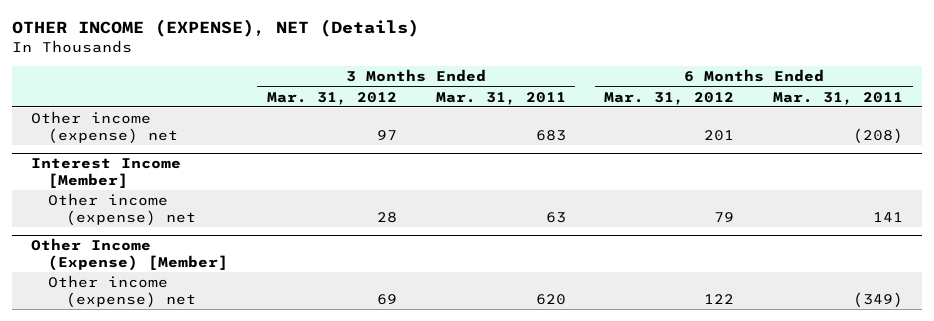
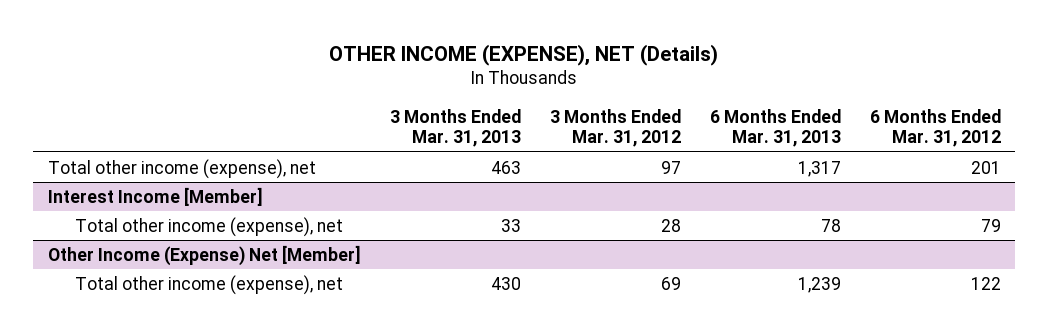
- | 3 Months Ended Mar. 31, 2012 | 3 Months Ended Mar. 31, 2011 | 6 Months Ended Mar. 31, 2012 | 6 Months Ended Mar. 31, 2011
+ | 3 Months Ended Mar. 31, 2013 | 3 Months Ended Mar. 31, 2012 | 6 Months Ended Mar. 31, 2013 | 6 Months Ended Mar. 31, 2012
- Other income (expense) net | 97 | 683 | 201 | (208)
+ Total other income (expense), net | 463 | 97 | 1,317 | 201
@ Interest Income [Member]
- Other income (expense) net | 28 | 63 | 79 | 141
- Other Income (Expense) [Member]
- Other income (expense) net | 69 | 620 | 122 | (349)
@ Interest Income [Member]
+ Total other income (expense), net | 33 | 28 | 78 | 79
+ Other Income (Expense) Net [Member]
+ Total other income (expense), net | 430 | 69 | 1,239 | 122

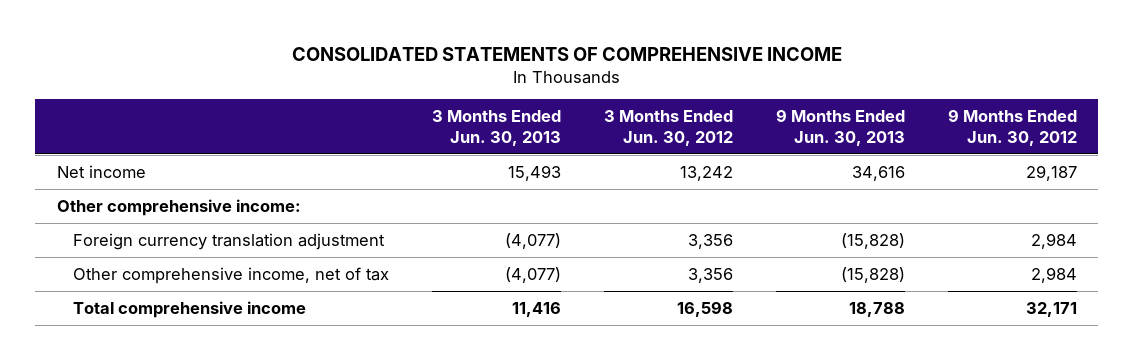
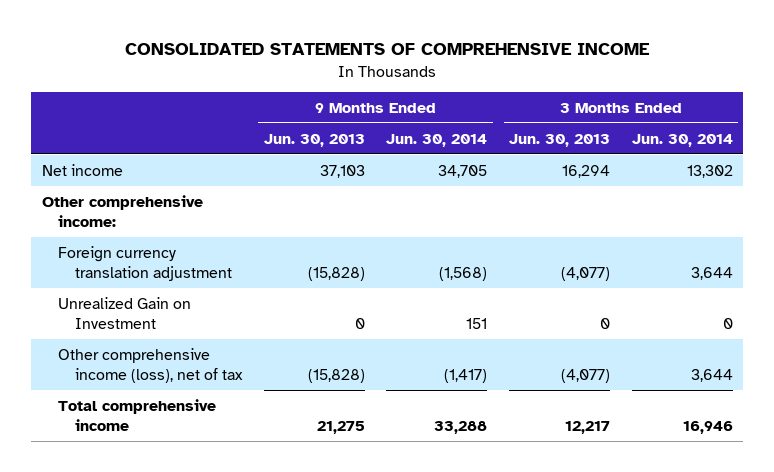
- | 3 Months Ended Jun. 30, 2013 | 3 Months Ended Jun. 30, 2012 | 9 Months Ended Jun. 30, 2013 | 9 Months Ended Jun. 30, 2012
+ | 9 Months Ended Jun. 30, 2013 | 9 Months Ended Jun. 30, 2014 | 3 Months Ended Jun. 30, 2013 | 3 Months Ended Jun. 30, 2014
- Net income | 15,493 | 13,242 | 34,616 | 29,187
+ Net income | 37,103 | 34,705 | 16,294 | 13,302
- Other comprehensive income, net of tax | (4,077) | 3,356 | (15,828) | 2,984
- Total comprehensive income | 11,416 | 16,598 | 18,788 | 32,171
+ Unrealized Gain on Investment | 0 | 151 | 0 | 0
+ Other comprehensive income (loss), net of tax | (15,828) | (1,417) | (4,077) | 3,644
+ Total comprehensive income | 21,275 | 33,288 | 12,217 | 16,946

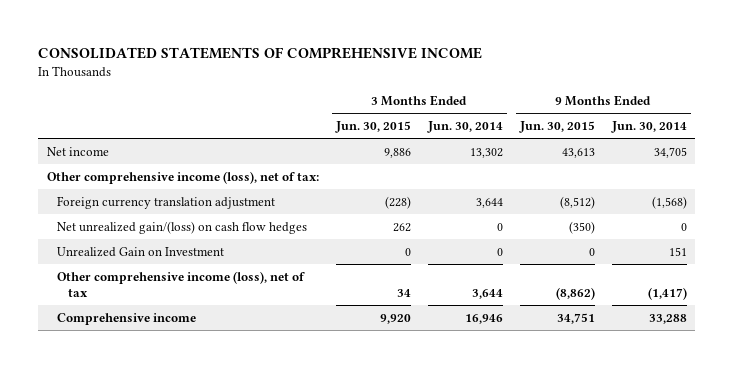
- | 9 Months Ended Jun. 30, 2013 | 9 Months Ended Jun. 30, 2014 | 3 Months Ended Jun. 30, 2013 | 3 Months Ended Jun. 30, 2014
+ | 3 Months Ended Jun. 30, 2015 | 3 Months Ended Jun. 30, 2014 | 9 Months Ended Jun. 30, 2015 | 9 Months Ended Jun. 30, 2014
- Other comprehensive income:
+ Other comprehensive income (loss), net of tax:
+ Net unrealized gain/(loss) on cash flow hedges | 262 | 0 | (350) | 0
- Total comprehensive income | 21,275 | 33,288 | 12,217 | 16,946
+ Comprehensive income | 9,920 | 16,946 | 34,751 | 33,288

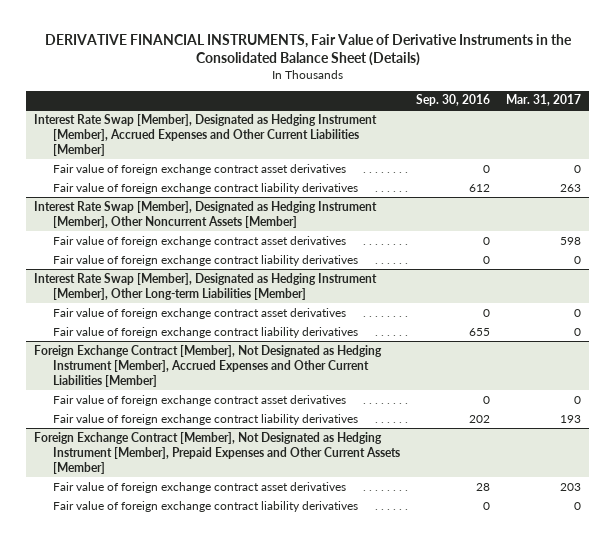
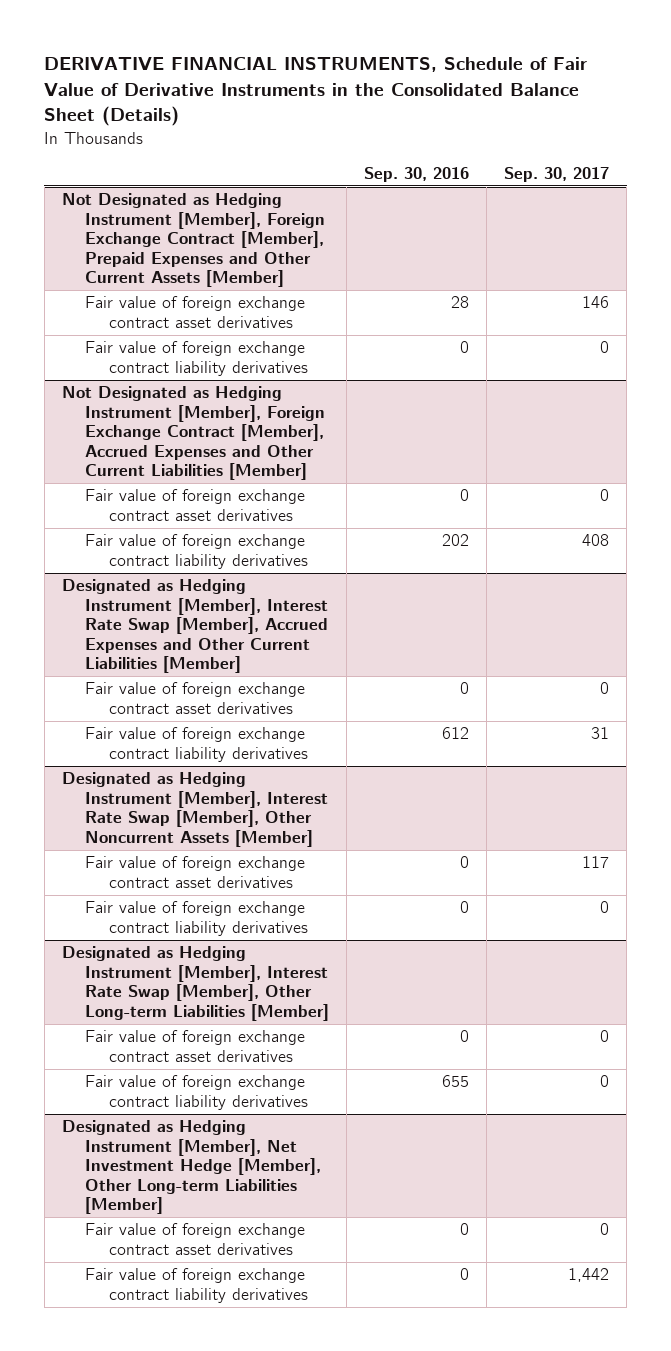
- DERIVATIVE FINANCIAL INSTRUMENTS, Fair Value of Derivative Instruments in the Consolidated Balance Sheet (Details)
+ DERIVATIVE FINANCIAL INSTRUMENTS, Schedule of Fair Value of Derivative Instruments in the Consolidated Balance Sheet (Details)
- | Sep. 30, 2016 | Mar. 31, 2017
+ | Sep. 30, 2016 | Sep. 30, 2017
- Interest Rate Swap [Member], Designated as Hedging Instrument [Member], Accrued Expenses and Other Current Liabilities [Member]
+ Not Designated as Hedging Instrument [Member], Foreign Exchange Contract [Member], Prepaid Expenses and Other Current Assets [Member]
+ Fair value of foreign exchange contract asset derivatives | 28 | 146
+ Fair value of foreign exchange contract liability derivatives | 0 | 0
+ Not Designated as Hedging Instrument [Member], Foreign Exchange Contract [Member], Accrued Expenses and Other Current Liabilities [Member]
+ Fair value of foreign exchange contract liability derivatives | 202 | 408
+ Designated as Hedging Instrument [Member], Interest Rate Swap [Member], Accrued Expenses and Other Current Liabilities [Member]
+ Fair value of foreign exchange contract asset derivatives | 0 | 0
- Interest Rate Swap [Member], Designated as Hedging Instrument [Member], Other Noncurrent Assets [Member]
+ Designated as Hedging Instrument [Member], Interest Rate Swap [Member], Other Noncurrent Assets [Member]
- Interest Rate Swap [Member], Designated as Hedging Instrument [Member], Other Long-term Liabilities [Member]
+ Designated as Hedging Instrument [Member], Interest Rate Swap [Member], Other Long-term Liabilities [Member]
- Foreign Exchange Contract [Member], Not Designated as Hedging Instrument [Member], Accrued Expenses and Other Current Liabilities [Member]
+ Designated as Hedging Instrument [Member], Net Investment Hedge [Member], Other Long-term Liabilities [Member]
- Fair value of foreign exchange contract liability derivatives | 202 | 193
- Foreign Exchange Contract [Member], Not Designated as Hedging Instrument [Member], Prepaid Expenses and Other Current Assets [Member]
- Fair value of foreign exchange contract asset derivatives | 28 | 203

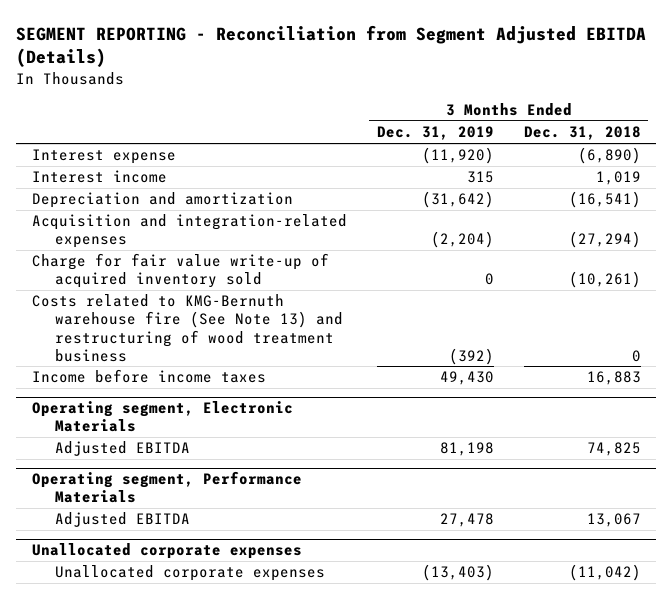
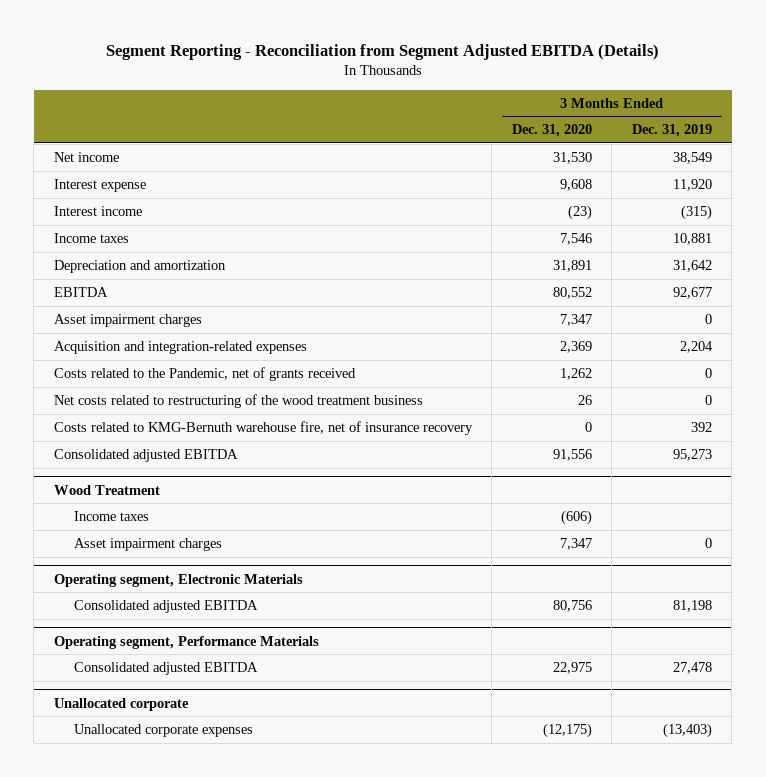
- SEGMENT REPORTING - Reconciliation from Segment Adjusted EBITDA (Details)
+ Segment Reporting - Reconciliation from Segment Adjusted EBITDA (Details)
- | 3 Months Ended Dec. 31, 2019 | 3 Months Ended Dec. 31, 2018
+ | 3 Months Ended Dec. 31, 2020 | 3 Months Ended Dec. 31, 2019
- Interest expense | (11,920) | (6,890)
- Interest income | 315 | 1,019
- Depreciation and amortization | (31,642) | (16,541)
- Acquisition and integration-related expenses | (2,204) | (27,294)
- Charge for fair value write-up of acquired inventory sold | 0 | (10,261)
- Costs related to KMG-Bernuth warehouse fire (See Note 13) and restructuring of wood treatment business | (392) | 0
- Income before income taxes | 49,430 | 16,883
+ Net income | 31,530 | 38,549
+ Interest expense | 9,608 | 11,920
+ Interest income | (23) | (315)
+ Income taxes | 7,546 | 10,881
+ Depreciation and amortization | 31,891 | 31,642
+ EBITDA | 80,552 | 92,677
+ Asset impairment charges | 7,347 | 0
+ Acquisition and integration-related expenses | 2,369 | 2,204
+ Costs related to the Pandemic, net of grants received | 1,262 | 0
+ Net costs related to restructuring of the wood treatment business | 26 | 0
+ Costs related to KMG-Bernuth warehouse fire, net of insurance recovery | 0 | 392
+ Consolidated adjusted EBITDA | 91,556 | 95,273
+ Wood Treatment
+ Income taxes | (606) |
+ Asset impairment charges | 7,347 | 0
@ Operating segment, Electronic Materials
- Adjusted EBITDA | 81,198 | 74,825
+ Consolidated adjusted EBITDA | 80,756 | 81,198
@ Operating segment, Performance Materials
- Adjusted EBITDA | 27,478 | 13,067
- Unallocated corporate expenses
@ Operating segment, Performance Materials
+ Consolidated adjusted EBITDA | 22,975 | 27,478
+ Unallocated corporate

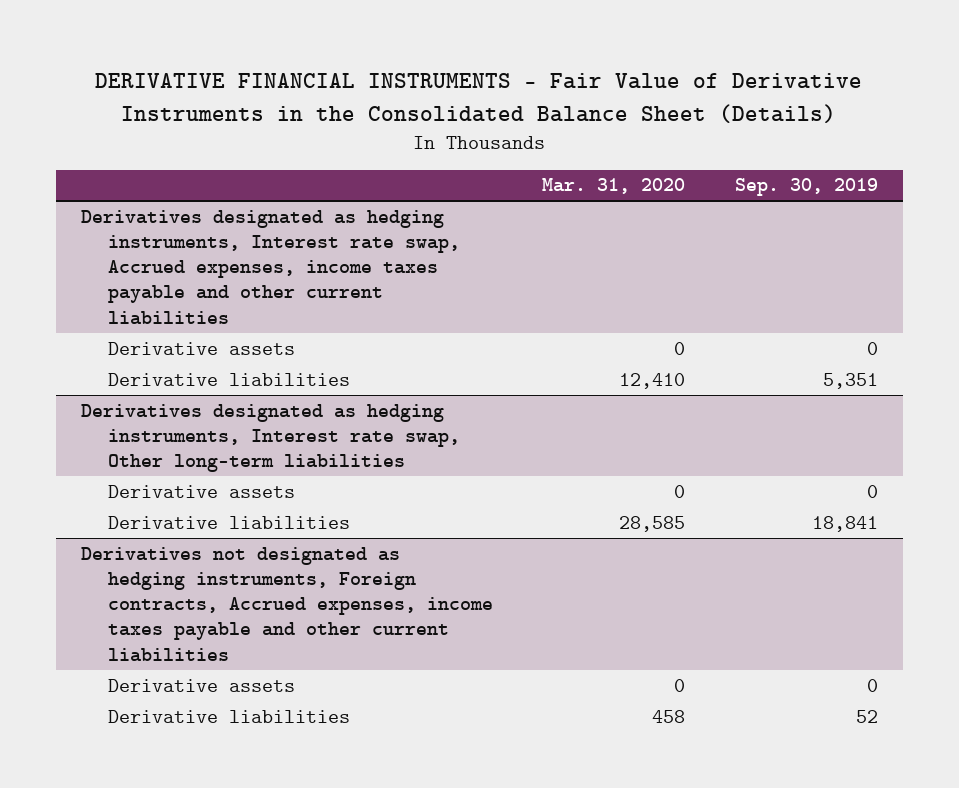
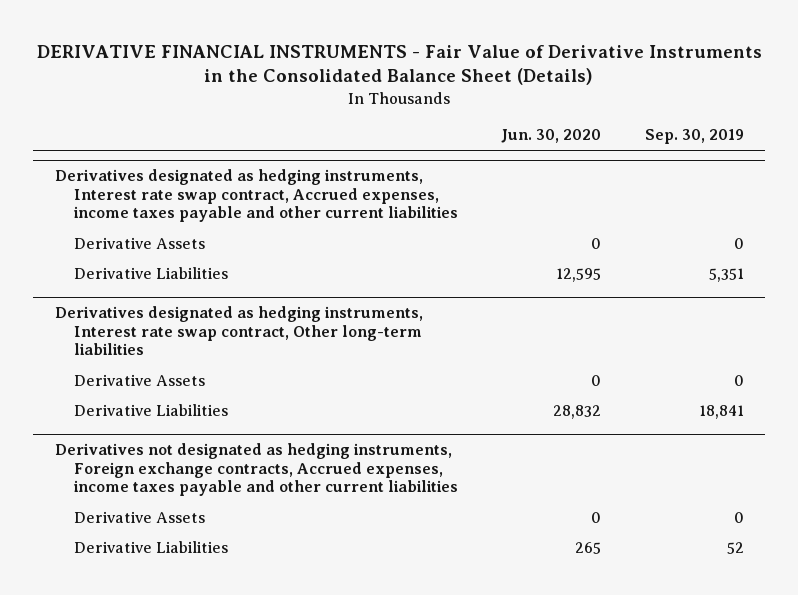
- | Mar. 31, 2020 | Sep. 30, 2019
+ | Jun. 30, 2020 | Sep. 30, 2019
- Derivatives designated as hedging instruments, Interest rate swap, Accrued expenses, income taxes payable and other current liabilities
- Derivative assets | 0 | 0
- Derivative liabilities | 12,410 | 5,351
- Derivatives designated as hedging instruments, Interest rate swap, Other long-term liabilities
- Derivative assets | 0 | 0
- Derivative liabilities | 28,585 | 18,841
- Derivatives not designated as hedging instruments, Foreign contracts, Accrued expenses, income taxes payable and other current liabilities
- Derivative assets | 0 | 0
- Derivative liabilities | 458 | 52
+ Derivatives designated as hedging instruments, Interest rate swap contract, Accrued expenses, income taxes payable and other current liabilities
+ Derivative Assets | 0 | 0
+ Derivative Liabilities | 12,595 | 5,351
+ Derivatives designated as hedging instruments, Interest rate swap contract, Other long-term liabilities
+ Derivative Assets | 0 | 0
+ Derivative Liabilities | 28,832 | 18,841
+ Derivatives not designated as hedging instruments, Foreign exchange contracts, Accrued expenses, income taxes payable and other current liabilities
+ Derivative Assets | 0 | 0
+ Derivative Liabilities | 265 | 52

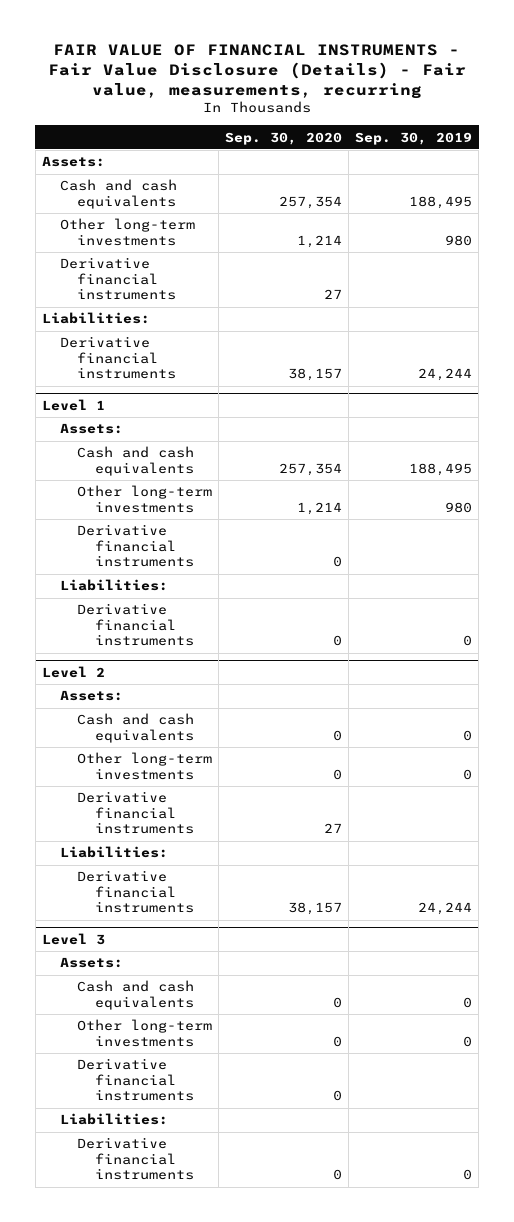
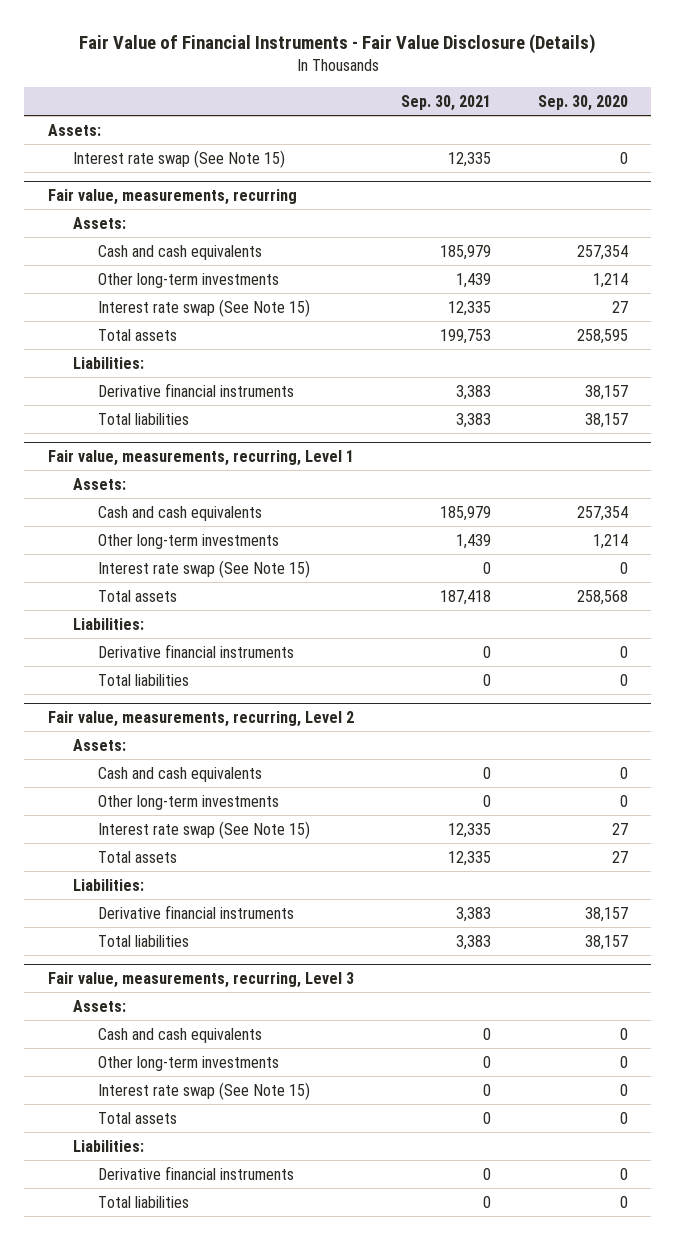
- FAIR VALUE OF FINANCIAL INSTRUMENTS - Fair Value Disclosure (Details) - Fair value, measurements, recurring
+ Fair Value of Financial Instruments - Fair Value Disclosure (Details)
- | Sep. 30, 2020 | Sep. 30, 2019
+ | Sep. 30, 2021 | Sep. 30, 2020
+ Interest rate swap (See Note 15) | 12,335 | 0
+ Fair value, measurements, recurring
+ Assets:
- Derivative financial instruments | 27 |
+ Interest rate swap (See Note 15) | 12,335 | 27
+ Total assets | 199,753 | 258,595
- Level 1
+ Total liabilities | 3,383 | 38,157
+ Fair value, measurements, recurring, Level 1
- Derivative financial instruments | 0 |
+ Interest rate swap (See Note 15) | 0 | 0
+ Total assets | 187,418 | 258,568
- Level 2
+ Total liabilities | 0 | 0
+ Fair value, measurements, recurring, Level 2
- Derivative financial instruments | 27 |
+ Interest rate swap (See Note 15) | 12,335 | 27
+ Total assets | 12,335 | 27
- Level 3
+ Total liabilities | 3,383 | 38,157
+ Fair value, measurements, recurring, Level 3
- Derivative financial instruments | 0 |
+ Interest rate swap (See Note 15) | 0 | 0
+ Total assets | 0 | 0
+ Total liabilities | 0 | 0

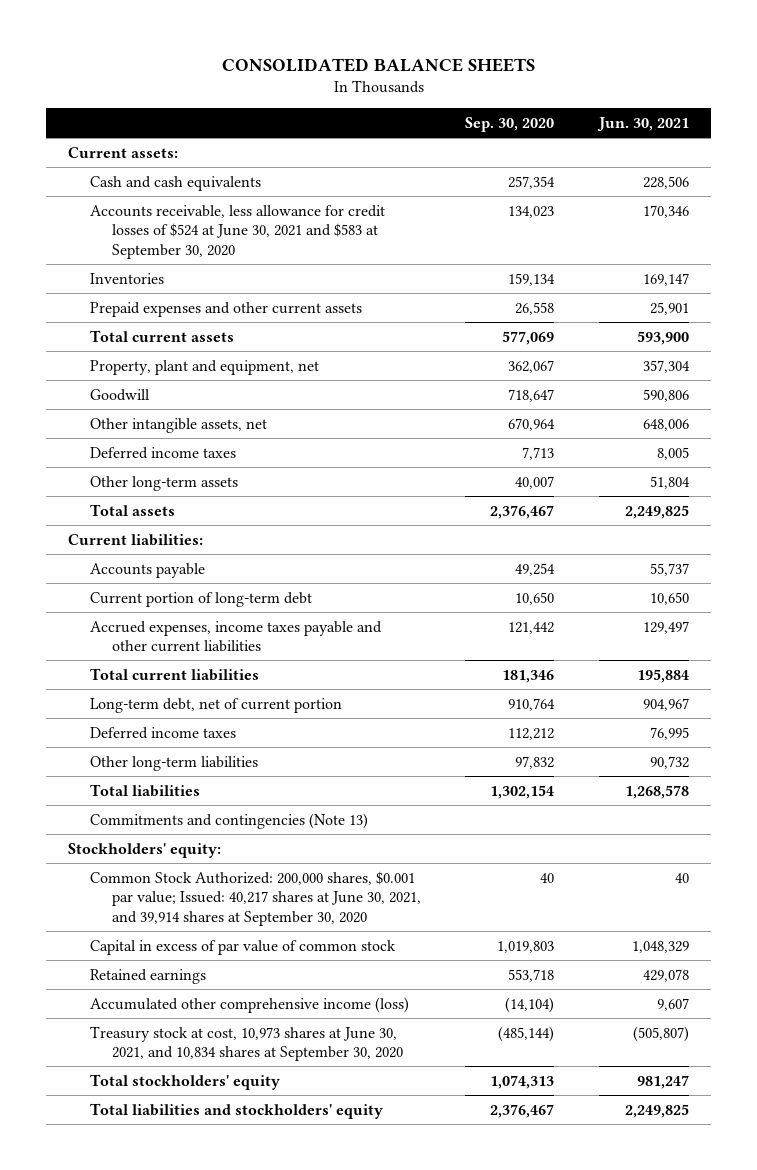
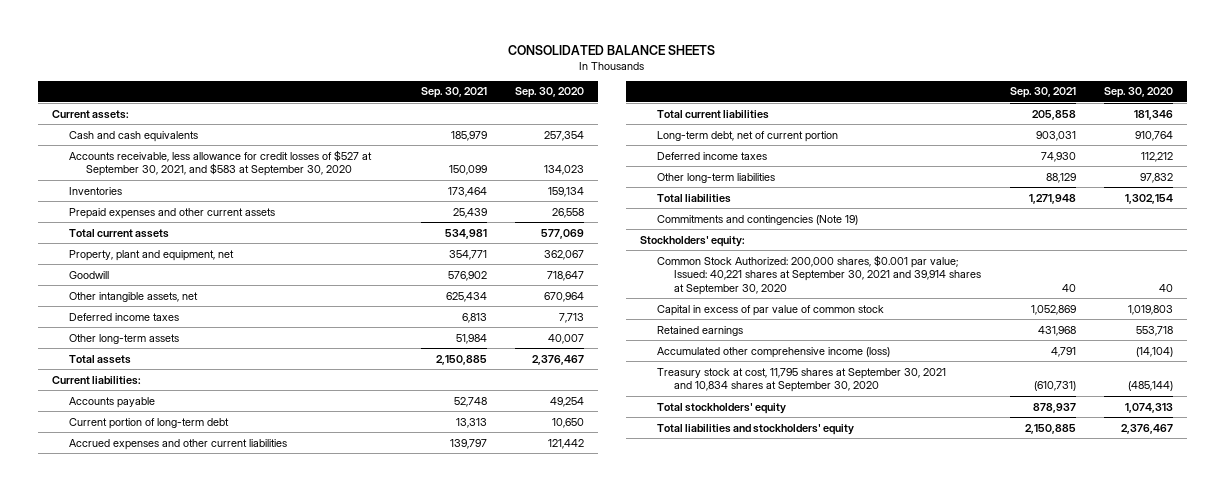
- | Sep. 30, 2020 | Jun. 30, 2021
+ | Sep. 30, 2021 | Sep. 30, 2020
- Accounts receivable, less allowance for credit losses of $524 at June 30, 2021 and $583 at September 30, 2020 | 134,023 | 170,346
+ Accounts receivable, less allowance for credit losses of $527 at September 30, 2021, and $583 at September 30, 2020 | 150,099 | 134,023
- Accrued expenses, income taxes payable and other current liabilities | 121,442 | 129,497
+ Accrued expenses and other current liabilities | 139,797 | 121,442
- Commitments and contingencies (Note 13)
+ Commitments and contingencies (Note 19)
- Common Stock Authorized: 200,000 shares, $0.001 par value; Issued: 40,217 shares at June 30, 2021, and 39,914 shares at September 30, 2020 | 40 | 40
+ Common Stock Authorized: 200,000 shares, $0.001 par value; Issued: 40,221 shares at September 30, 2021 and 39,914 shares at September 30, 2020 | 40 | 40
- Treasury stock at cost, 10,973 shares at June 30, 2021, and 10,834 shares at September 30, 2020 | (485,144) | (505,807)
+ Treasury stock at cost, 11,795 shares at September 30, 2021 and 10,834 shares at September 30, 2020 | (610,731) | (485,144)

